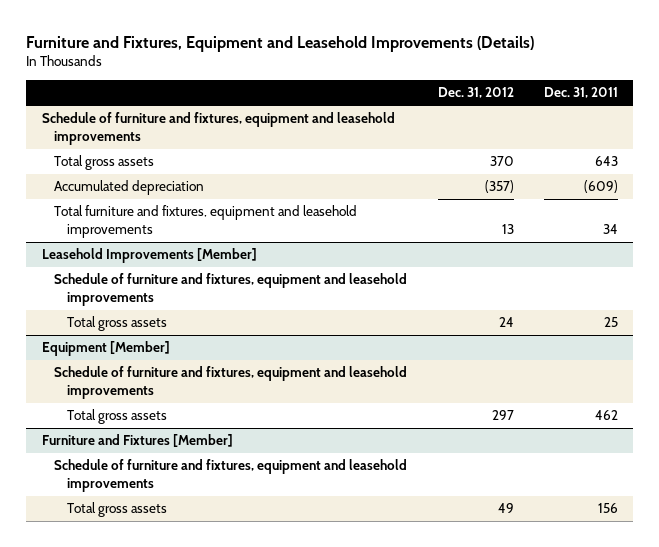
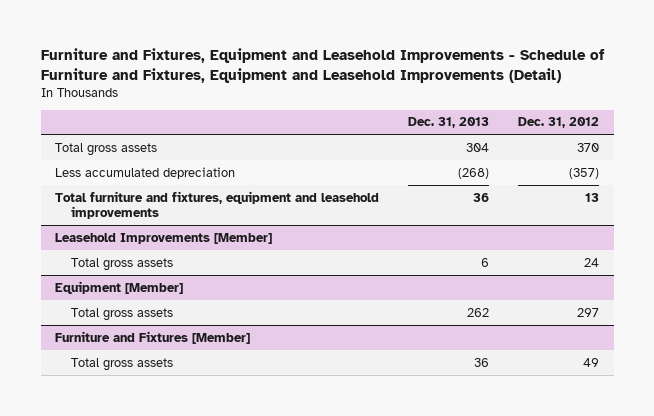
- Furniture and Fixtures, Equipment and Leasehold Improvements (Details)
+ Furniture and Fixtures, Equipment and Leasehold Improvements - Schedule of Furniture and Fixtures, Equipment and Leasehold Improvements (Detail)
- | Dec. 31, 2012 | Dec. 31, 2011
+ | Dec. 31, 2013 | Dec. 31, 2012
- Schedule of furniture and fixtures, equipment and leasehold improvements
- Accumulated depreciation | (357) | (609)
+ Less accumulated depreciation | (268) | (357)
@ Leasehold Improvements [Member]
- Schedule of furniture and fixtures, equipment and leasehold improvements
@ Equipment [Member]
- Schedule of furniture and fixtures, equipment and leasehold improvements
@ Furniture and Fixtures [Member]
- Schedule of furniture and fixtures, equipment and leasehold improvements

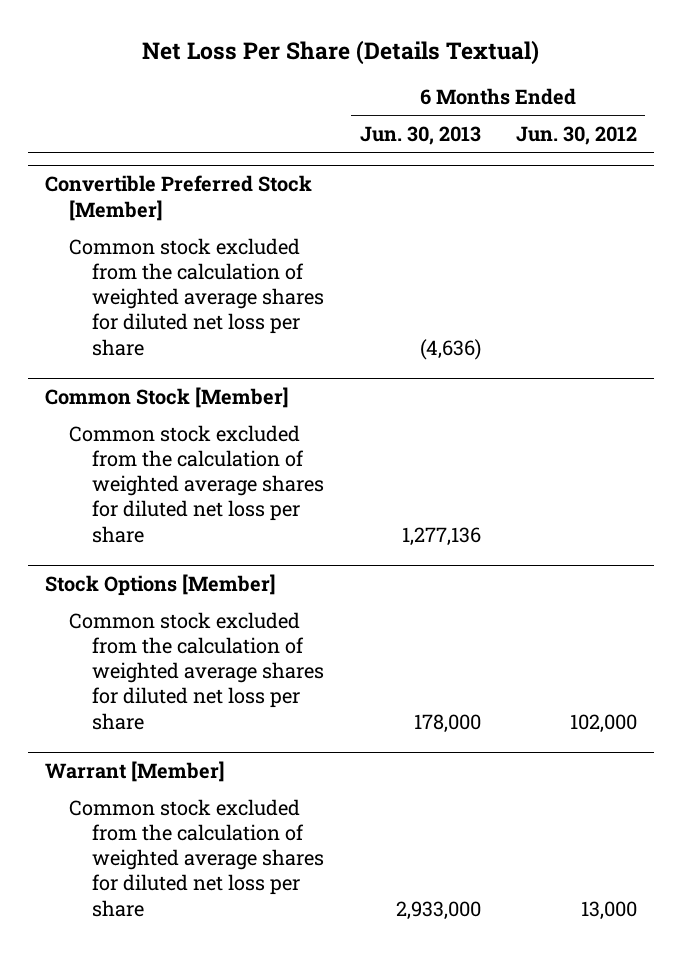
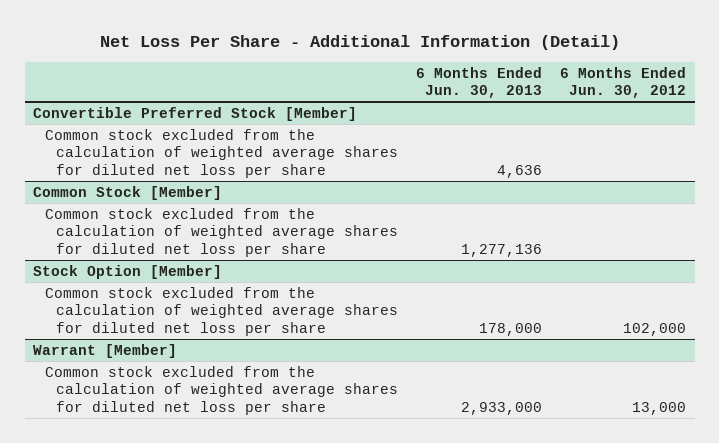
- Net Loss Per Share (Details Textual)
+ Net Loss Per Share - Additional Information (Detail)
@ Convertible Preferred Stock [Member]
- Common stock excluded from the calculation of weighted average shares for diluted net loss per share | (4,636) |
+ Common stock excluded from the calculation of weighted average shares for diluted net loss per share | 4,636 |
- Stock Options [Member]
+ Stock Option [Member]

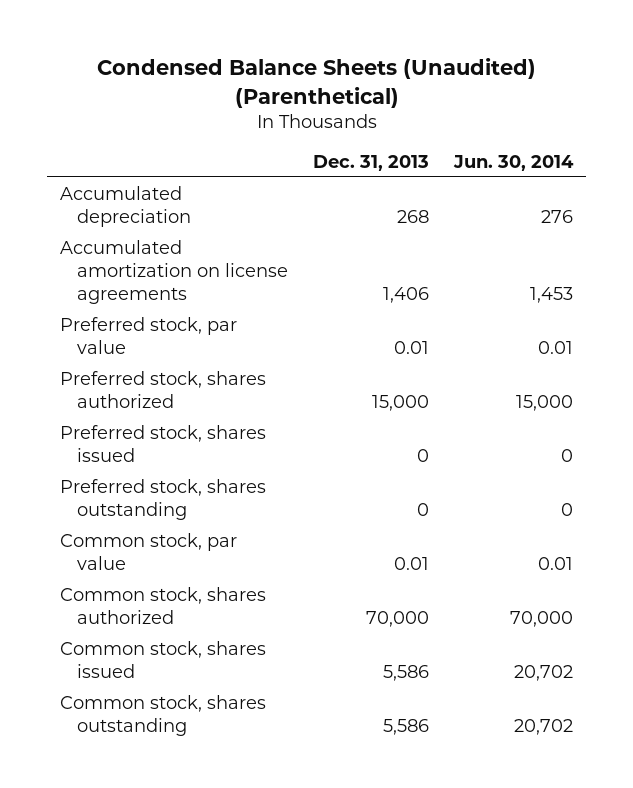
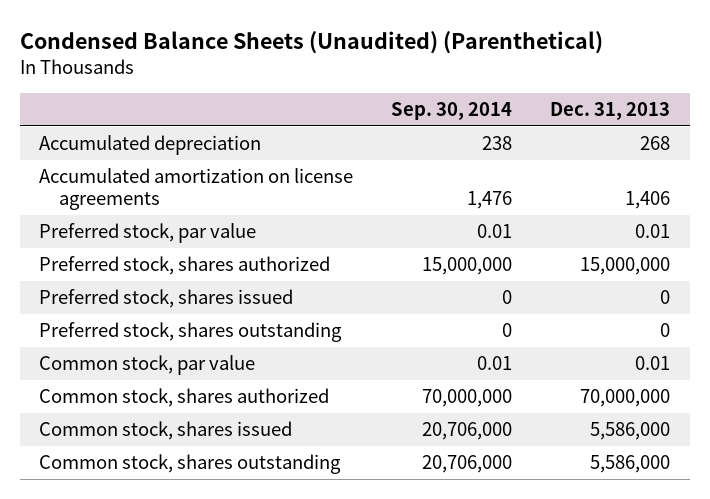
- | Dec. 31, 2013 | Jun. 30, 2014
+ | Sep. 30, 2014 | Dec. 31, 2013
- Preferred stock, shares authorized | 15,000 | 15,000
+ Preferred stock, shares authorized | 15,000,000 | 15,000,000
- Common stock, shares authorized | 70,000 | 70,000
- Common stock, shares issued | 5,586 | 20,702
- Common stock, shares outstanding | 5,586 | 20,702
+ Common stock, shares authorized | 70,000,000 | 70,000,000
+ Common stock, shares issued | 20,706,000 | 5,586,000
+ Common stock, shares outstanding | 20,706,000 | 5,586,000

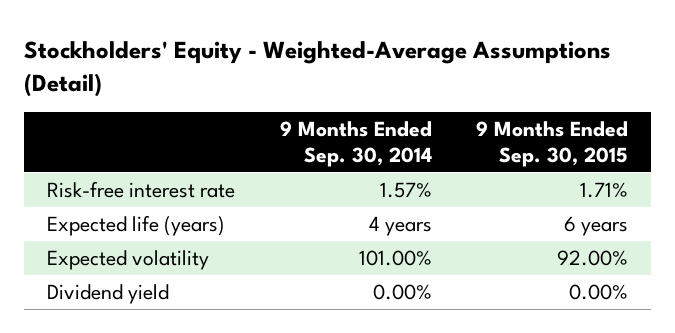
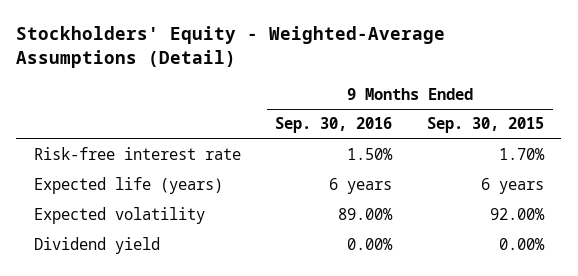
- | 9 Months Ended Sep. 30, 2014 | 9 Months Ended Sep. 30, 2015
+ | 9 Months Ended Sep. 30, 2016 | 9 Months Ended Sep. 30, 2015
- Risk-free interest rate | 1.57% | 1.71%
+ Risk-free interest rate | 1.50% | 1.70%

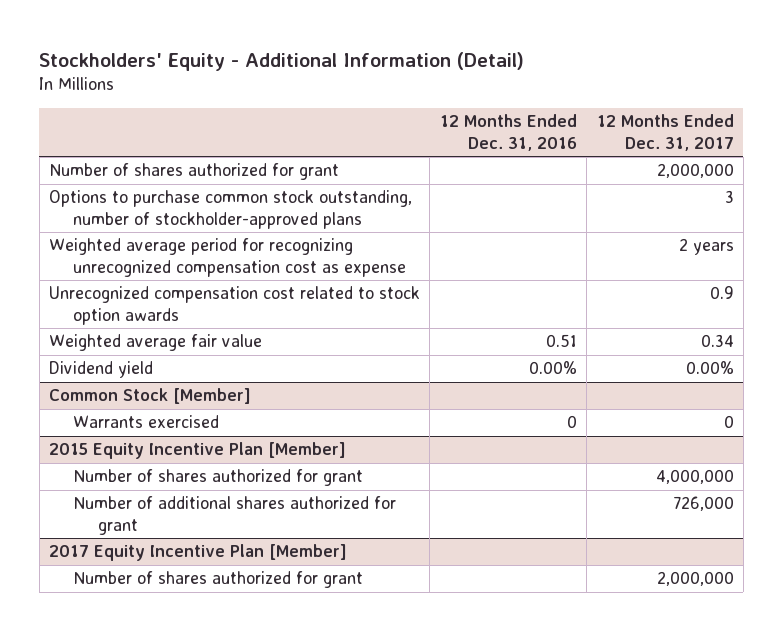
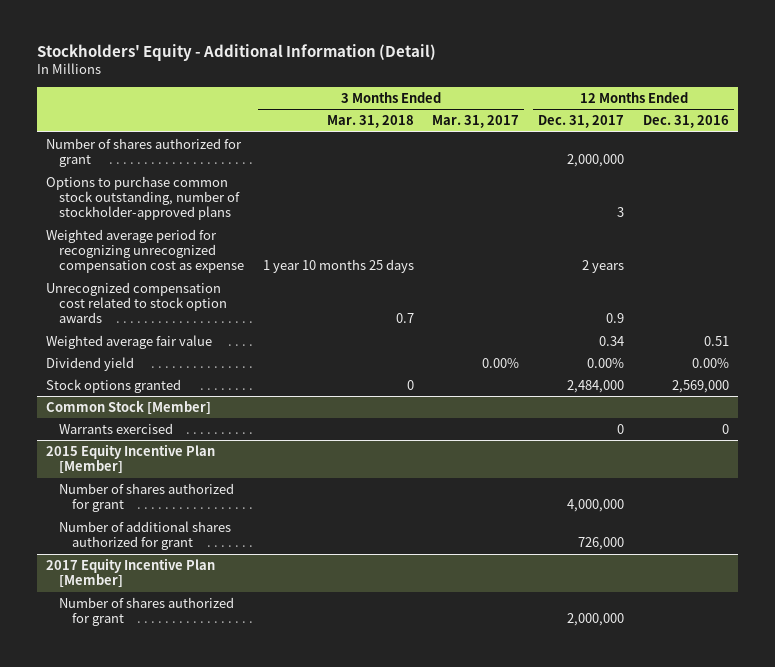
- | 12 Months Ended Dec. 31, 2016 | 12 Months Ended Dec. 31, 2017
+ | 3 Months Ended Mar. 31, 2018 | 3 Months Ended Mar. 31, 2017 | 12 Months Ended Dec. 31, 2017 | 12 Months Ended Dec. 31, 2016
+ Stock options granted | 0 | | 2,484,000 | 2,569,000

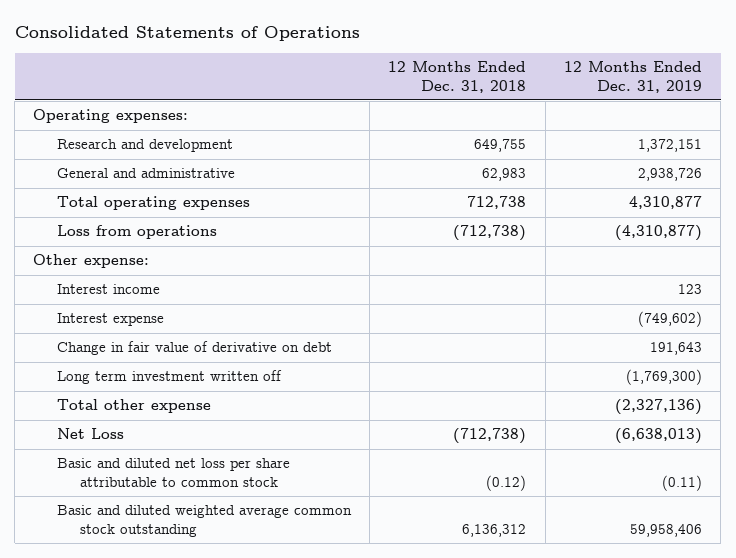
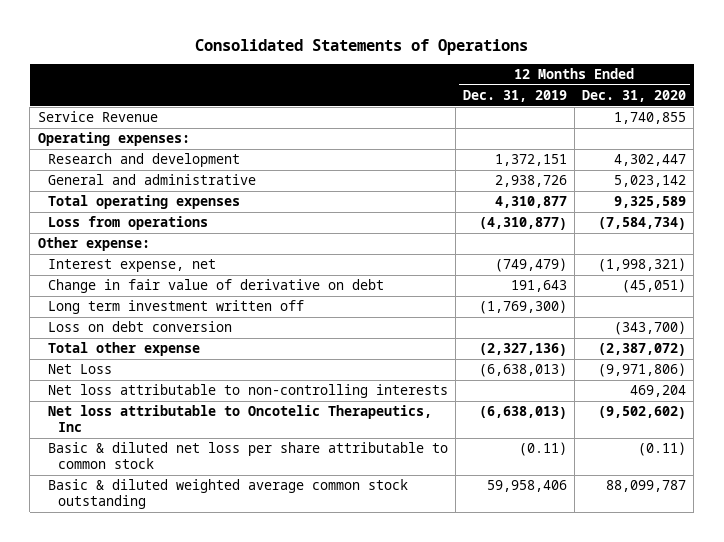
- | 12 Months Ended Dec. 31, 2018 | 12 Months Ended Dec. 31, 2019
+ | 12 Months Ended Dec. 31, 2019 | 12 Months Ended Dec. 31, 2020
+ Service Revenue | | 1,740,855
- Interest income | | 123
- Interest expense | | (749,602)
+ Interest expense, net | (749,479) | (1,998,321)
+ Loss on debt conversion | | (343,700)
- Basic and diluted net loss per share attributable to common stock | (0.12) | (0.11)
- Basic and diluted weighted average common stock outstanding | 6,136,312 | 59,958,406
+ Net loss attributable to non-controlling interests | | 469,204
+ Net loss attributable to Oncotelic Therapeutics, Inc | (6,638,013) | (9,502,602)
+ Basic & diluted net loss per share attributable to common stock | (0.11) | (0.11)
+ Basic & diluted weighted average common stock outstanding | 59,958,406 | 88,099,787

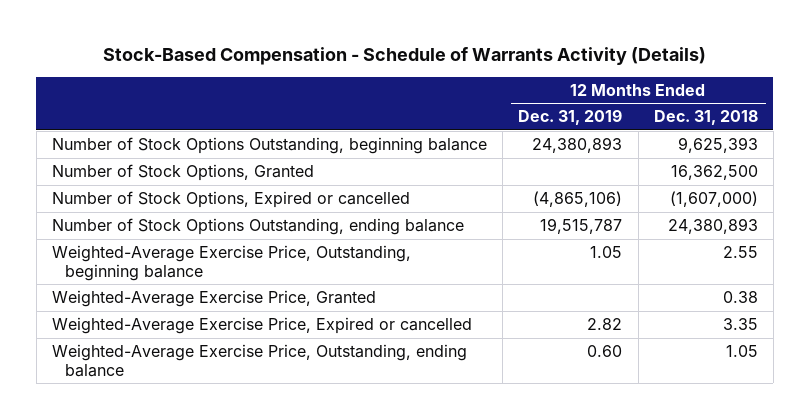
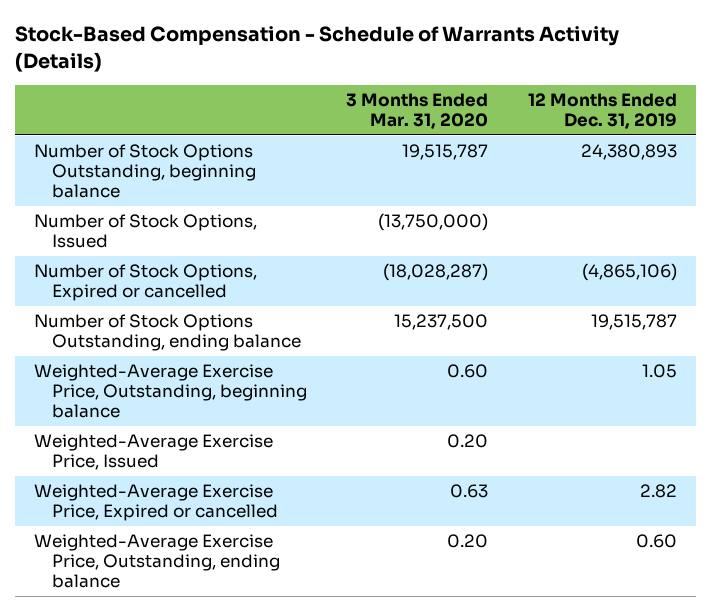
- | 12 Months Ended Dec. 31, 2019 | 12 Months Ended Dec. 31, 2018
+ | 3 Months Ended Mar. 31, 2020 | 12 Months Ended Dec. 31, 2019
- Number of Stock Options, Granted | | 16,362,500
+ Number of Stock Options, Issued | (13,750,000) |
- Weighted-Average Exercise Price, Granted | | 0.38
+ Weighted-Average Exercise Price, Issued | 0.20 |

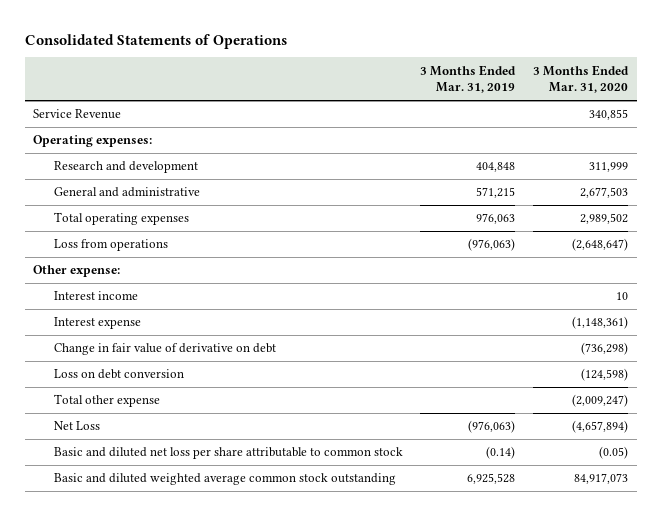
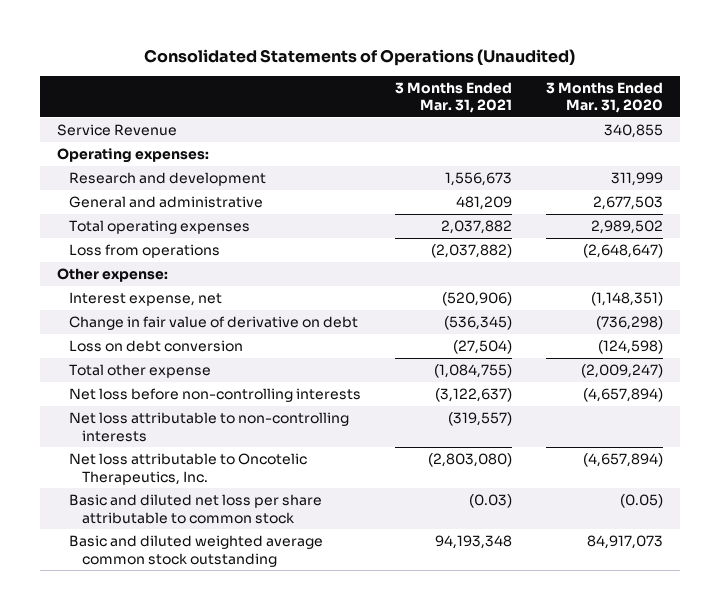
- Consolidated Statements of Operations
+ Consolidated Statements of Operations (Unaudited)
- | 3 Months Ended Mar. 31, 2019 | 3 Months Ended Mar. 31, 2020
+ | 3 Months Ended Mar. 31, 2021 | 3 Months Ended Mar. 31, 2020
- Interest income | | 10
- Interest expense | | (1,148,361)
+ Interest expense, net | (520,906) | (1,148,351)
- Net Loss | (976,063) | (4,657,894)
+ Net loss before non-controlling interests | (3,122,637) | (4,657,894)
+ Net loss attributable to non-controlling interests | (319,557) |
+ Net loss attributable to Oncotelic Therapeutics, Inc. | (2,803,080) | (4,657,894)

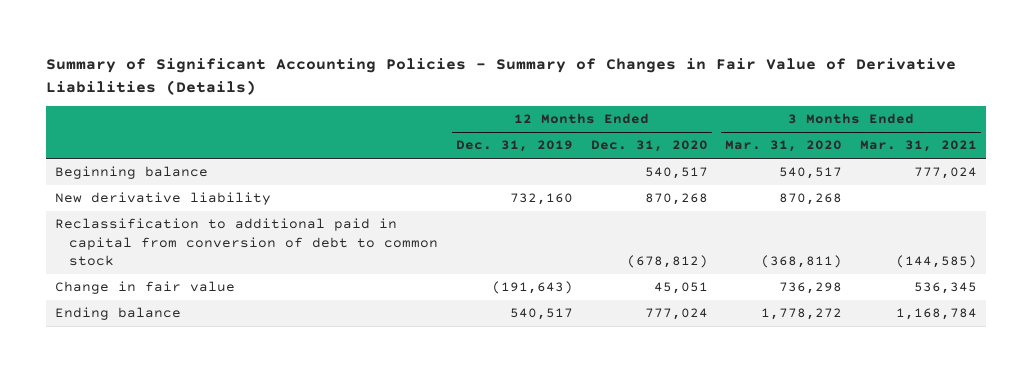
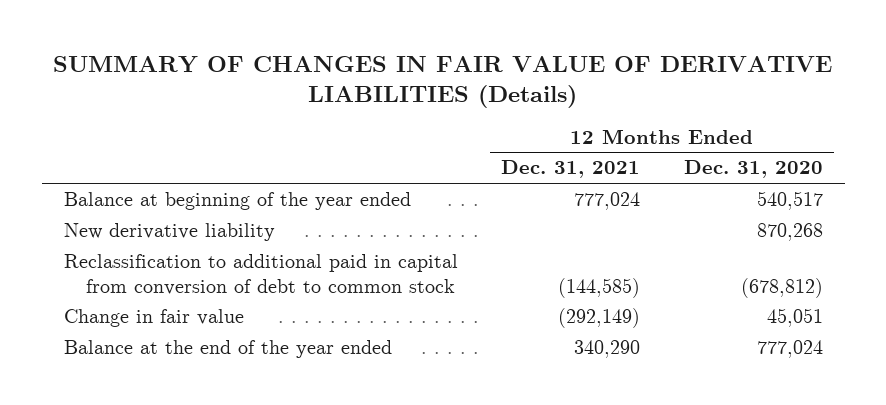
- Summary of Significant Accounting Policies - Summary of Changes in Fair Value of Derivative Liabilities (Details)
+ SUMMARY OF CHANGES IN FAIR VALUE OF DERIVATIVE LIABILITIES (Details)
- | 12 Months Ended Dec. 31, 2019 | 12 Months Ended Dec. 31, 2020 | 3 Months Ended Mar. 31, 2020 | 3 Months Ended Mar. 31, 2021
+ | 12 Months Ended Dec. 31, 2021 | 12 Months Ended Dec. 31, 2020
- Beginning balance | | 540,517 | 540,517 | 777,024
+ Balance at beginning of the year ended | 777,024 | 540,517
- Ending balance | 540,517 | 777,024 | 1,778,272 | 1,168,784
+ Balance at the end of the year ended | 340,290 | 777,024

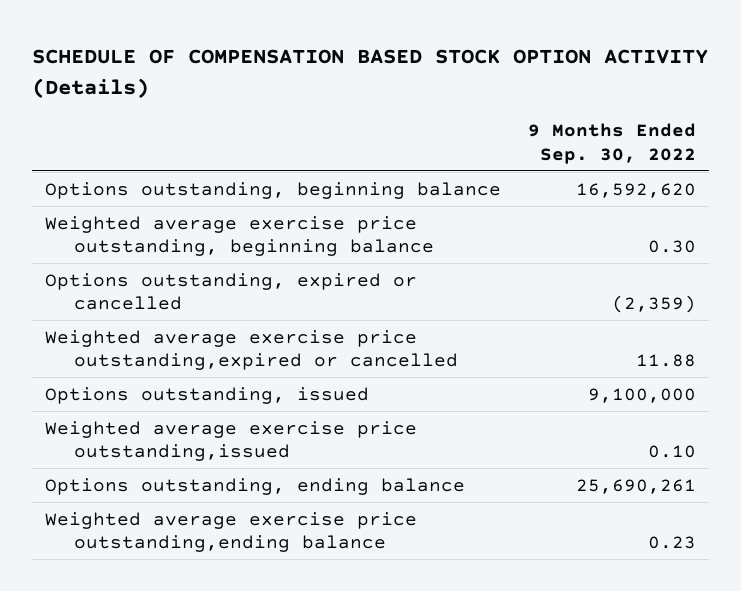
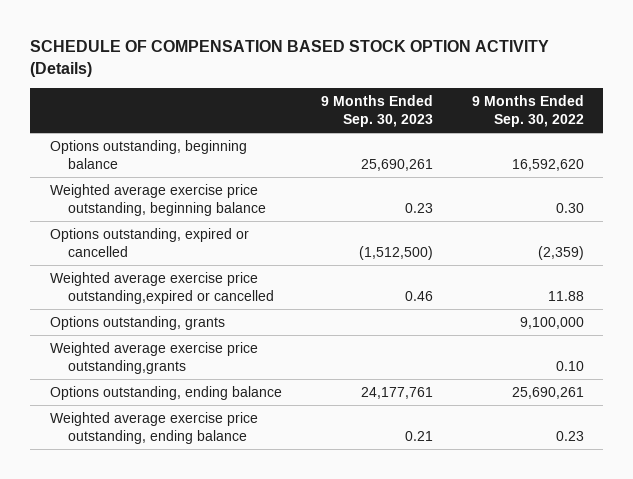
- | 9 Months Ended Sep. 30, 2022
+ | 9 Months Ended Sep. 30, 2023 | 9 Months Ended Sep. 30, 2022
- Options outstanding, issued | 9,100,000
- Weighted average exercise price outstanding,issued | 0.10
+ Options outstanding, grants | | 9,100,000
+ Weighted average exercise price outstanding,grants | | 0.10
- Weighted average exercise price outstanding,ending balance | 0.23
+ Weighted average exercise price outstanding, ending balance | 0.21 | 0.23

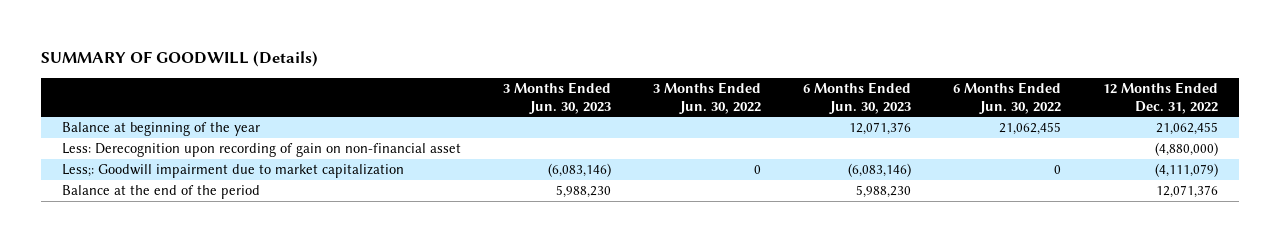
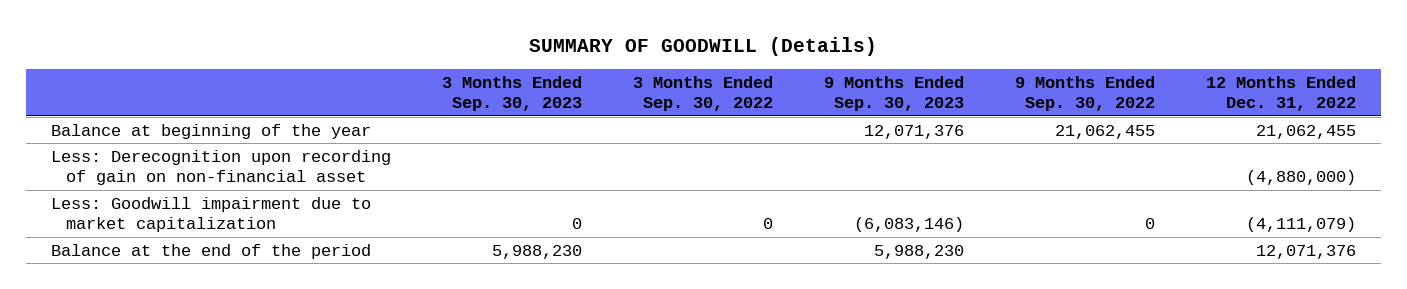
- | 3 Months Ended Jun. 30, 2023 | 3 Months Ended Jun. 30, 2022 | 6 Months Ended Jun. 30, 2023 | 6 Months Ended Jun. 30, 2022 | 12 Months Ended Dec. 31, 2022
+ | 3 Months Ended Sep. 30, 2023 | 3 Months Ended Sep. 30, 2022 | 9 Months Ended Sep. 30, 2023 | 9 Months Ended Sep. 30, 2022 | 12 Months Ended Dec. 31, 2022
- Less;: Goodwill impairment due to market capitalization | (6,083,146) | 0 | (6,083,146) | 0 | (4,111,079)
+ Less: Goodwill impairment due to market capitalization | 0 | 0 | (6,083,146) | 0 | (4,111,079)

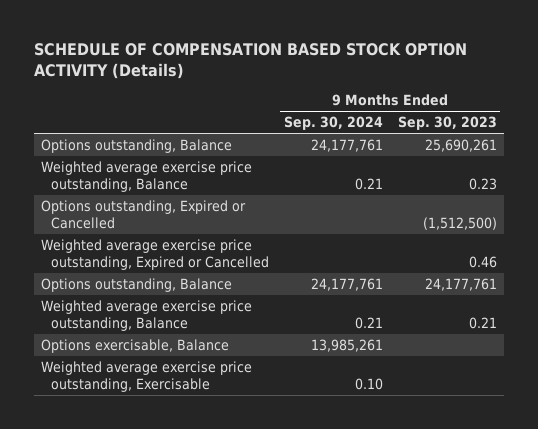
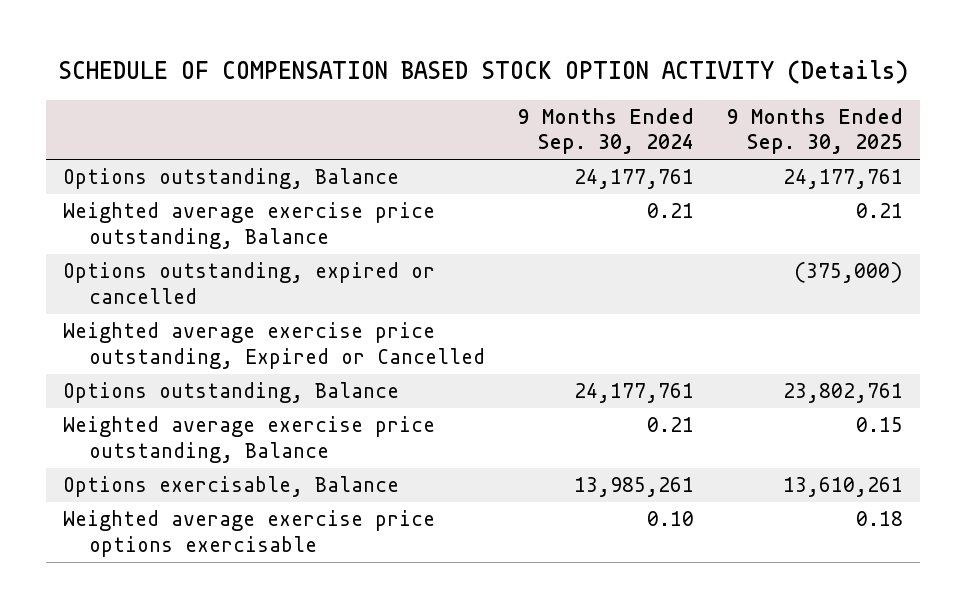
- | 9 Months Ended Sep. 30, 2024 | 9 Months Ended Sep. 30, 2023
+ | 9 Months Ended Sep. 30, 2024 | 9 Months Ended Sep. 30, 2025
- Options outstanding, Expired or Cancelled | | (1,512,500)
+ Options outstanding, expired or cancelled | | (375,000)
- Weighted average exercise price outstanding, Exercisable | 0.10 |
+ Weighted average exercise price options exercisable | 0.10 | 0.18

